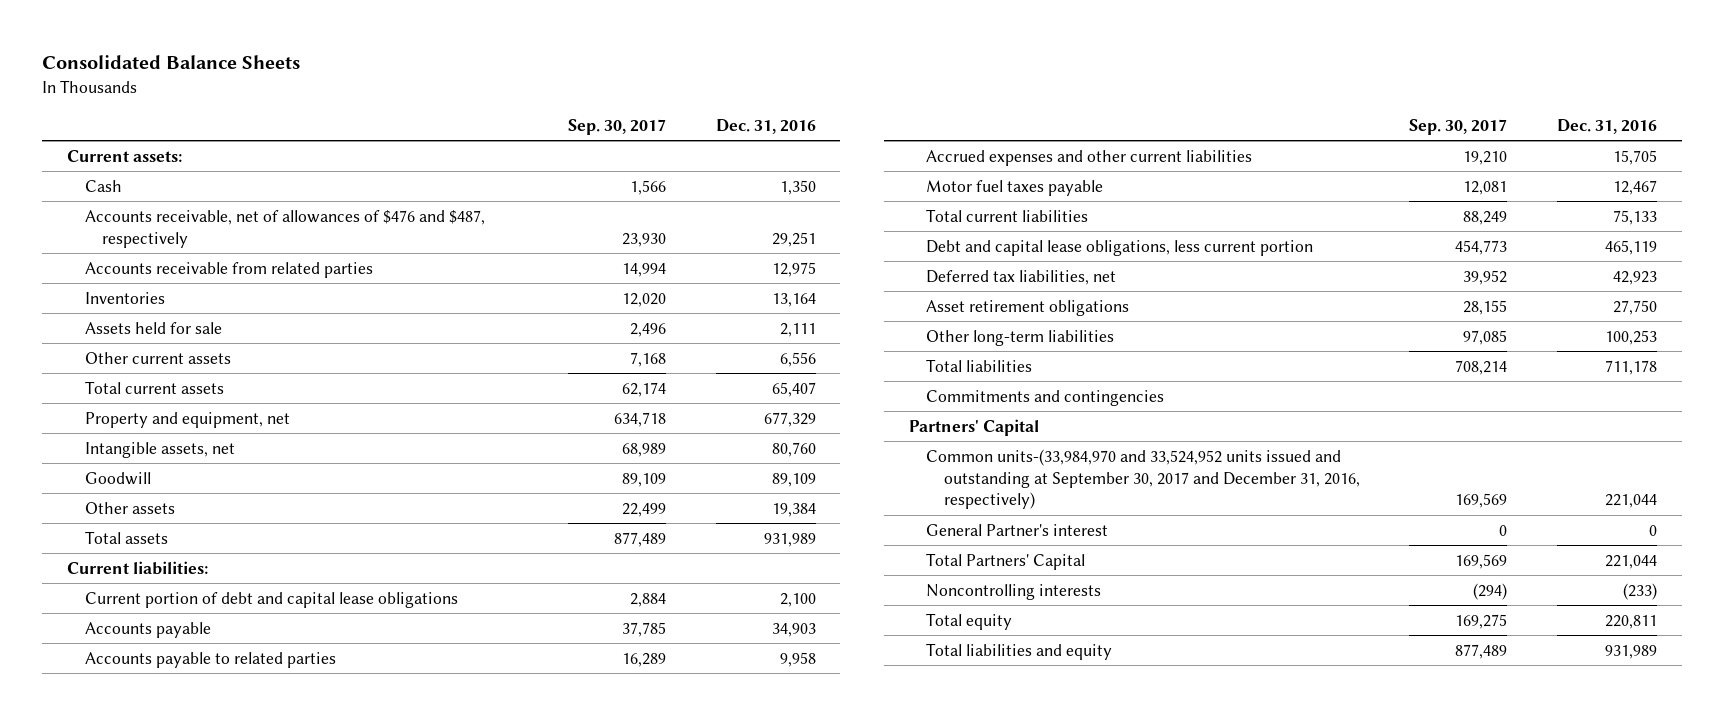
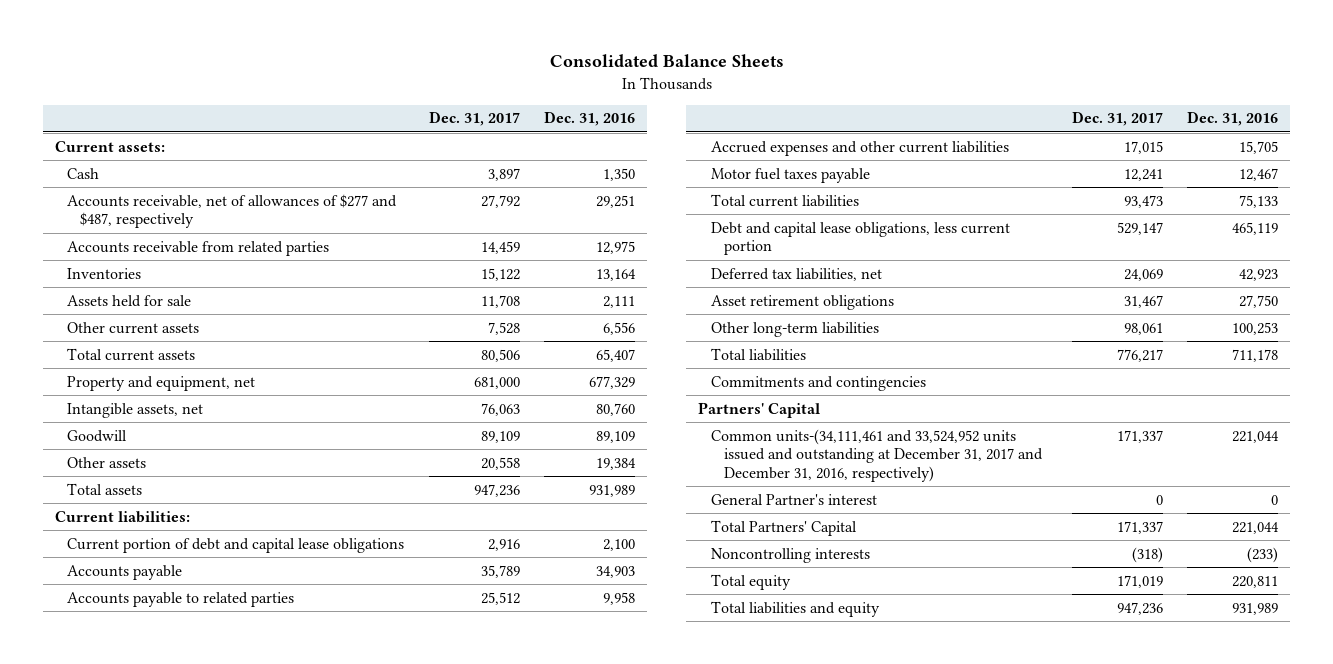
- | Sep. 30, 2017 | Dec. 31, 2016
+ | Dec. 31, 2017 | Dec. 31, 2016
- Accounts receivable, net of allowances of $476 and $487, respectively | 23,930 | 29,251
+ Accounts receivable, net of allowances of $277 and $487, respectively | 27,792 | 29,251
- Common units-(33,984,970 and 33,524,952 units issued and outstanding at September 30, 2017 and December 31, 2016, respectively) | 169,569 | 221,044
+ Common units-(34,111,461 and 33,524,952 units issued and outstanding at December 31, 2017 and December 31, 2016, respectively) | 171,337 | 221,044

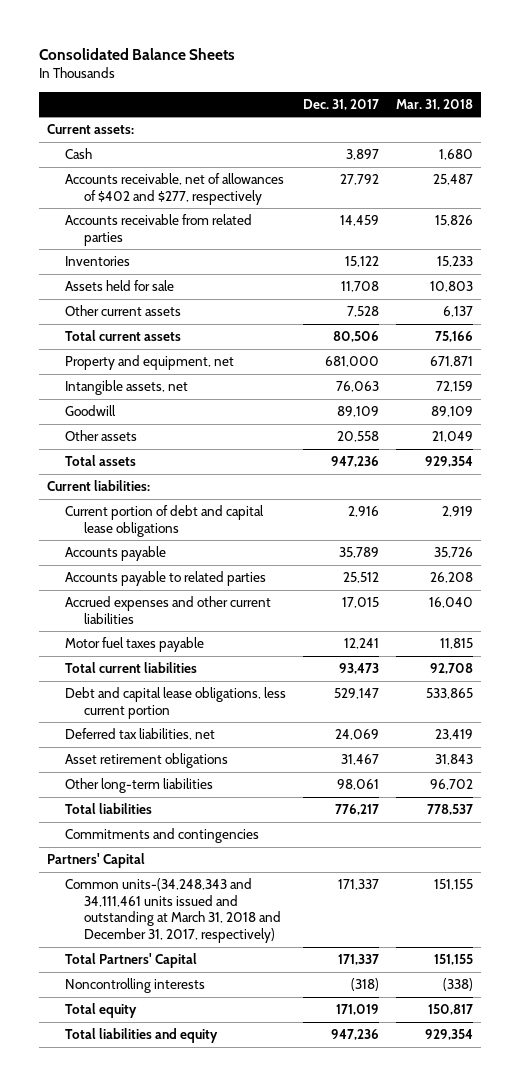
- | Dec. 31, 2017 | Dec. 31, 2016
+ | Dec. 31, 2017 | Mar. 31, 2018
- Accounts receivable, net of allowances of $277 and $487, respectively | 27,792 | 29,251
+ Accounts receivable, net of allowances of $402 and $277, respectively | 27,792 | 25,487
- Common units-(34,111,461 and 33,524,952 units issued and outstanding at December 31, 2017 and December 31, 2016, respectively) | 171,337 | 221,044
- General Partner's interest | 0 | 0
+ Common units-(34,248,343 and 34,111,461 units issued and outstanding at March 31, 2018 and December 31, 2017, respectively) | 171,337 | 151,155

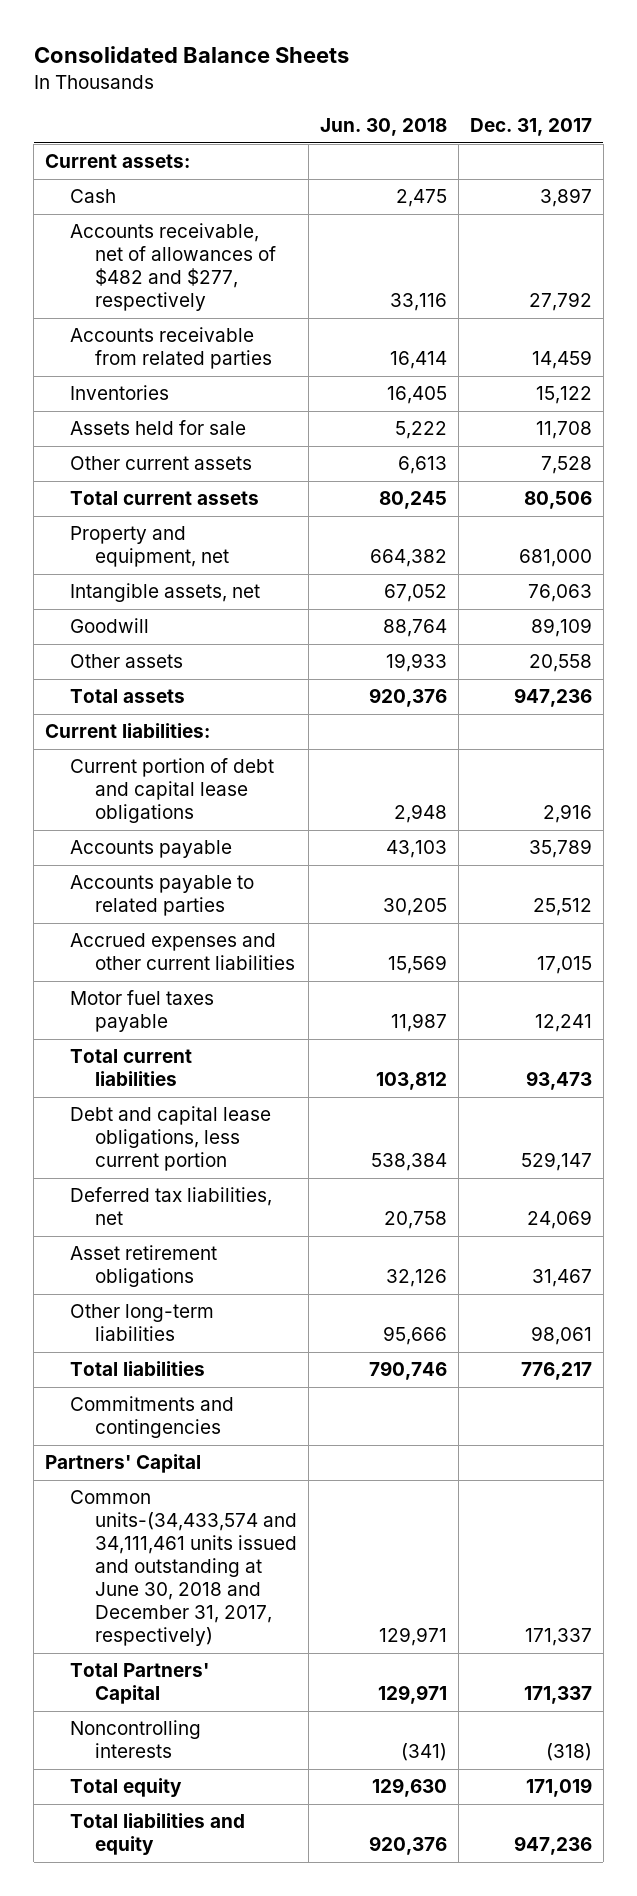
- | Dec. 31, 2017 | Mar. 31, 2018
+ | Jun. 30, 2018 | Dec. 31, 2017
- Accounts receivable, net of allowances of $402 and $277, respectively | 27,792 | 25,487
+ Accounts receivable, net of allowances of $482 and $277, respectively | 33,116 | 27,792
- Common units-(34,248,343 and 34,111,461 units issued and outstanding at March 31, 2018 and December 31, 2017, respectively) | 171,337 | 151,155
+ Common units-(34,433,574 and 34,111,461 units issued and outstanding at June 30, 2018 and December 31, 2017, respectively) | 129,971 | 171,337

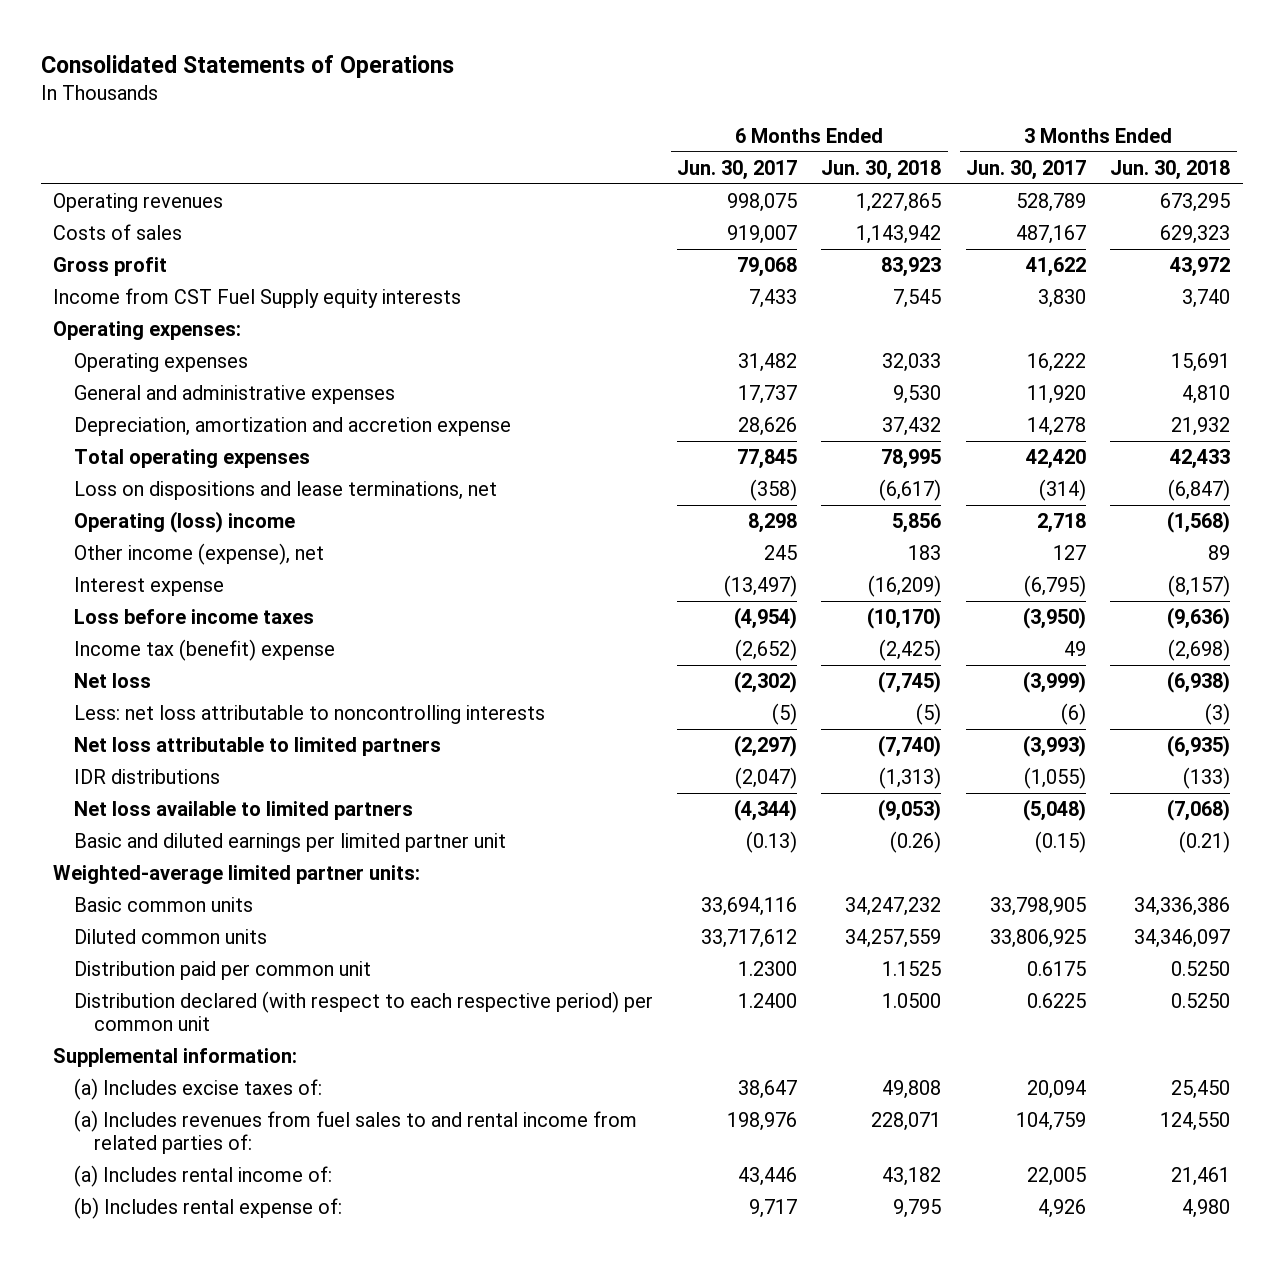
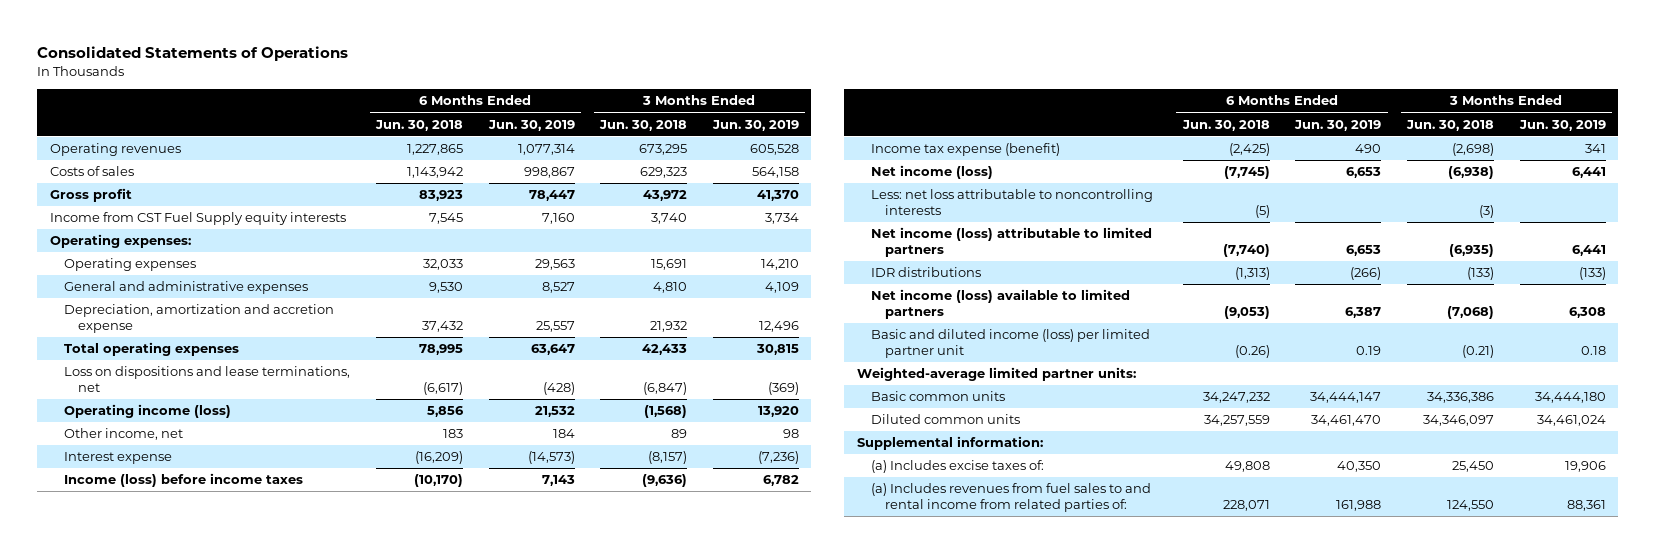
- | 6 Months Ended Jun. 30, 2017 | 6 Months Ended Jun. 30, 2018 | 3 Months Ended Jun. 30, 2017 | 3 Months Ended Jun. 30, 2018
+ | 6 Months Ended Jun. 30, 2018 | 6 Months Ended Jun. 30, 2019 | 3 Months Ended Jun. 30, 2018 | 3 Months Ended Jun. 30, 2019
- Operating (loss) income | 8,298 | 5,856 | 2,718 | (1,568)
- Other income (expense), net | 245 | 183 | 127 | 89
+ Operating income (loss) | 5,856 | 21,532 | (1,568) | 13,920
+ Other income, net | 183 | 184 | 89 | 98
- Loss before income taxes | (4,954) | (10,170) | (3,950) | (9,636)
- Income tax (benefit) expense | (2,652) | (2,425) | 49 | (2,698)
- Net loss | (2,302) | (7,745) | (3,999) | (6,938)
+ Income (loss) before income taxes | (10,170) | 7,143 | (9,636) | 6,782
+ Income tax expense (benefit) | (2,425) | 490 | (2,698) | 341
+ Net income (loss) | (7,745) | 6,653 | (6,938) | 6,441
- Net loss attributable to limited partners | (2,297) | (7,740) | (3,993) | (6,935)
+ Net income (loss) attributable to limited partners | (7,740) | 6,653 | (6,935) | 6,441
- Net loss available to limited partners | (4,344) | (9,053) | (5,048) | (7,068)
- Basic and diluted earnings per limited partner unit | (0.13) | (0.26) | (0.15) | (0.21)
+ Net income (loss) available to limited partners | (9,053) | 6,387 | (7,068) | 6,308
+ Basic and diluted income (loss) per limited partner unit | (0.26) | 0.19 | (0.21) | 0.18
- Distribution paid per common unit | 1.2300 | 1.1525 | 0.6175 | 0.5250
- Distribution declared (with respect to each respective period) per common unit | 1.2400 | 1.0500 | 0.6225 | 0.5250
- (a) Includes rental income of: | 43,446 | 43,182 | 22,005 | 21,461
- (b) Includes rental expense of: | 9,717 | 9,795 | 4,926 | 4,980

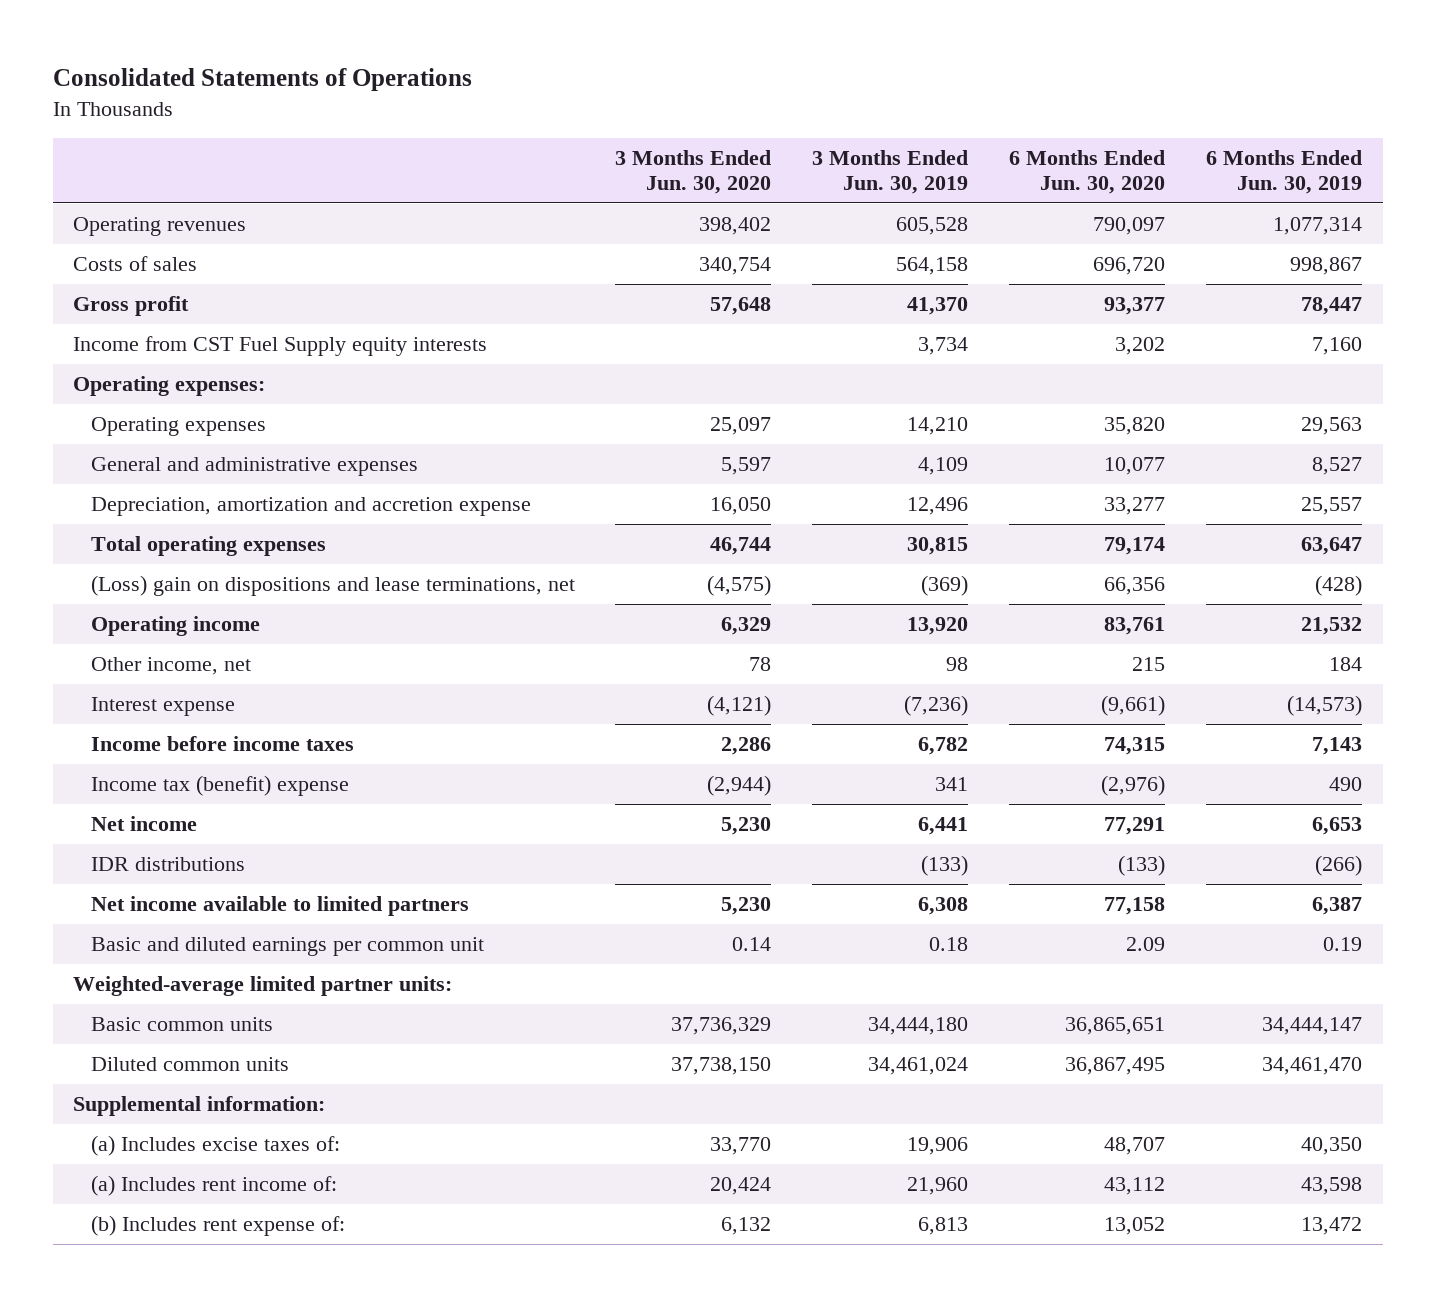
- | 6 Months Ended Jun. 30, 2018 | 6 Months Ended Jun. 30, 2019 | 3 Months Ended Jun. 30, 2018 | 3 Months Ended Jun. 30, 2019
+ | 3 Months Ended Jun. 30, 2020 | 3 Months Ended Jun. 30, 2019 | 6 Months Ended Jun. 30, 2020 | 6 Months Ended Jun. 30, 2019
- Loss on dispositions and lease terminations, net | (6,617) | (428) | (6,847) | (369)
- Operating income (loss) | 5,856 | 21,532 | (1,568) | 13,920
+ (Loss) gain on dispositions and lease terminations, net | (4,575) | (369) | 66,356 | (428)
+ Operating income | 6,329 | 13,920 | 83,761 | 21,532
- Income (loss) before income taxes | (10,170) | 7,143 | (9,636) | 6,782
- Income tax expense (benefit) | (2,425) | 490 | (2,698) | 341
- Net income (loss) | (7,745) | 6,653 | (6,938) | 6,441
- Less: net loss attributable to noncontrolling interests | (5) | | (3) |
- Net income (loss) attributable to limited partners | (7,740) | 6,653 | (6,935) | 6,441
+ Income before income taxes | 2,286 | 6,782 | 74,315 | 7,143
+ Income tax (benefit) expense | (2,944) | 341 | (2,976) | 490
+ Net income | 5,230 | 6,441 | 77,291 | 6,653
- Net income (loss) available to limited partners | (9,053) | 6,387 | (7,068) | 6,308
- Basic and diluted income (loss) per limited partner unit | (0.26) | 0.19 | (0.21) | 0.18
+ Net income available to limited partners | 5,230 | 6,308 | 77,158 | 6,387
+ Basic and diluted earnings per common unit | 0.14 | 0.18 | 2.09 | 0.19
- (a) Includes revenues from fuel sales to and rental income from related parties of: | 228,071 | 161,988 | 124,550 | 88,361
+ (a) Includes rent income of: | 20,424 | 21,960 | 43,112 | 43,598
+ (b) Includes rent expense of: | 6,132 | 6,813 | 13,052 | 13,472

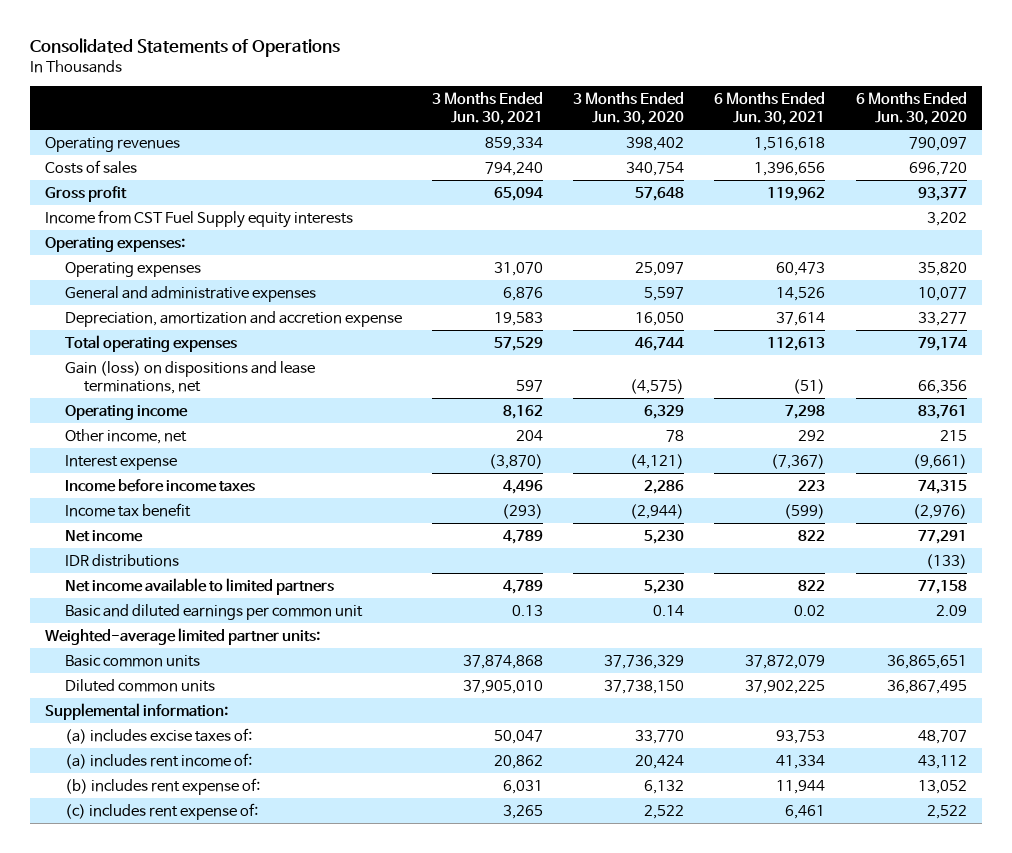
- | 3 Months Ended Jun. 30, 2020 | 3 Months Ended Jun. 30, 2019 | 6 Months Ended Jun. 30, 2020 | 6 Months Ended Jun. 30, 2019
+ | 3 Months Ended Jun. 30, 2021 | 3 Months Ended Jun. 30, 2020 | 6 Months Ended Jun. 30, 2021 | 6 Months Ended Jun. 30, 2020
- (Loss) gain on dispositions and lease terminations, net | (4,575) | (369) | 66,356 | (428)
+ Gain (loss) on dispositions and lease terminations, net | 597 | (4,575) | (51) | 66,356
- Income tax (benefit) expense | (2,944) | 341 | (2,976) | 490
+ Income tax benefit | (293) | (2,944) | (599) | (2,976)
- (a) Includes excise taxes of: | 33,770 | 19,906 | 48,707 | 40,350
- (a) Includes rent income of: | 20,424 | 21,960 | 43,112 | 43,598
- (b) Includes rent expense of: | 6,132 | 6,813 | 13,052 | 13,472
+ (a) includes excise taxes of: | 50,047 | 33,770 | 93,753 | 48,707
+ (a) includes rent income of: | 20,862 | 20,424 | 41,334 | 43,112
+ (b) includes rent expense of: | 6,031 | 6,132 | 11,944 | 13,052
+ (c) includes rent expense of: | 3,265 | 2,522 | 6,461 | 2,522

